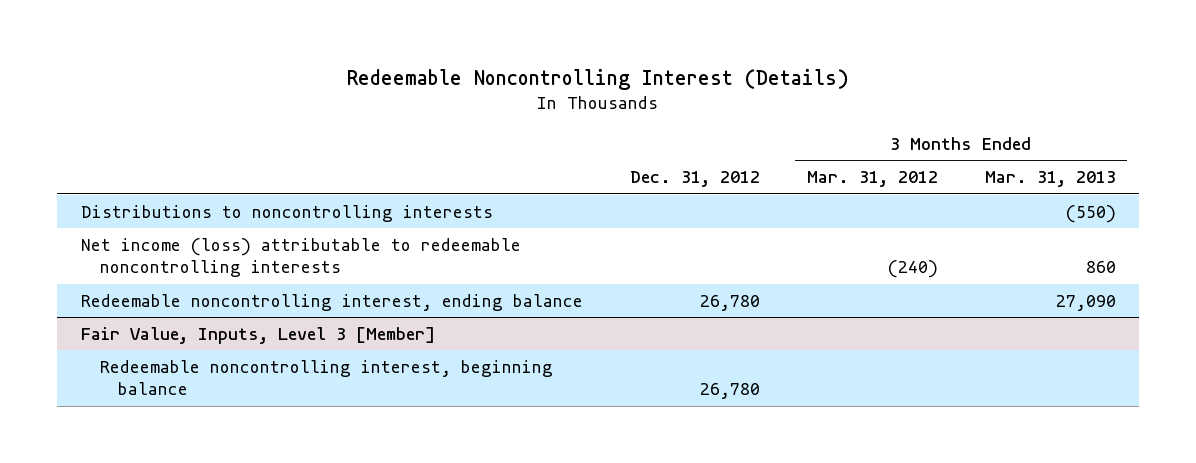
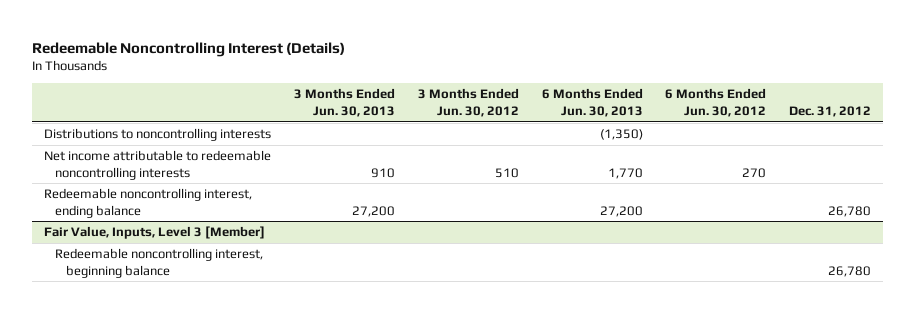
- | Dec. 31, 2012 | 3 Months Ended Mar. 31, 2012 | 3 Months Ended Mar. 31, 2013
+ | 3 Months Ended Jun. 30, 2013 | 3 Months Ended Jun. 30, 2012 | 6 Months Ended Jun. 30, 2013 | 6 Months Ended Jun. 30, 2012 | Dec. 31, 2012
- Net income (loss) attributable to redeemable noncontrolling interests | | (240) | 860
+ Net income attributable to redeemable noncontrolling interests | 910 | 510 | 1,770 | 270 |

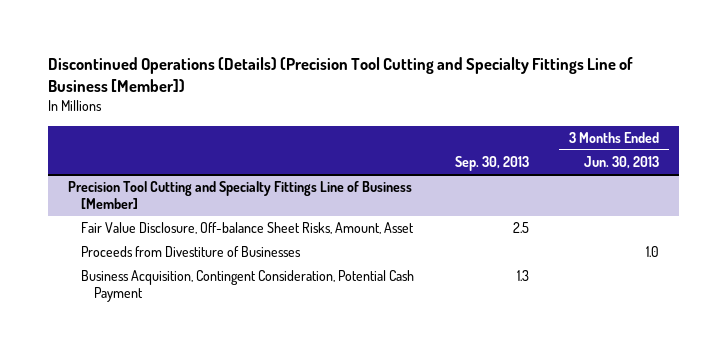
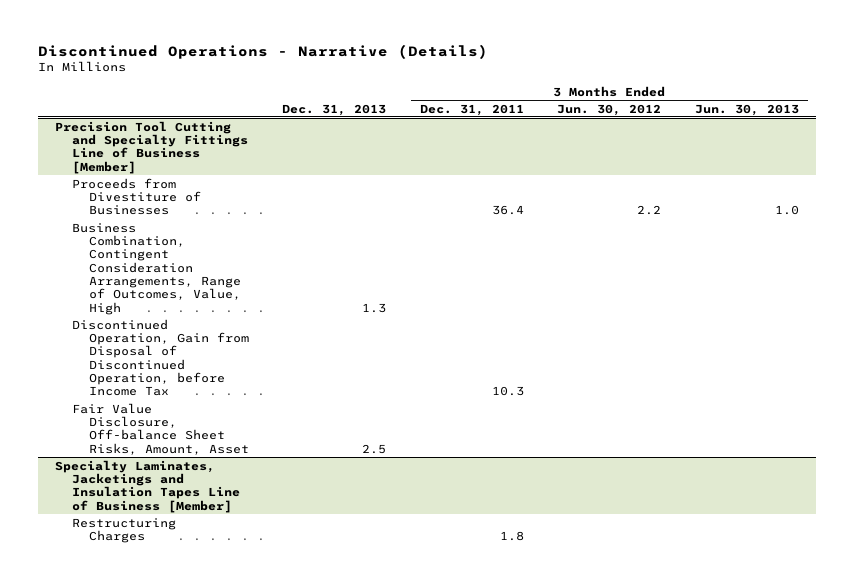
- Discontinued Operations (Details) (Precision Tool Cutting and Specialty Fittings Line of Business [Member])
+ Discontinued Operations - Narrative (Details)
- | Sep. 30, 2013 | 3 Months Ended Jun. 30, 2013
+ | Dec. 31, 2013 | 3 Months Ended Dec. 31, 2011 | 3 Months Ended Jun. 30, 2012 | 3 Months Ended Jun. 30, 2013
@ Precision Tool Cutting and Specialty Fittings Line of Business [Member]
- Business Acquisition, Contingent Consideration, Potential Cash Payment | 1.3 |
+ Business Combination, Contingent Consideration Arrangements, Range of Outcomes, Value, High | 1.3 | | |
+ Discontinued Operation, Gain from Disposal of Discontinued Operation, before Income Tax | | 10.3 | |
moved down: Fair Value Disclosure, Off-balance Sheet Risks, Amount, Asset | 2.5 | | |
+ Specialty Laminates, Jacketings and Insulation Tapes Line of Business [Member]
+ Restructuring Charges | | 1.8 | |

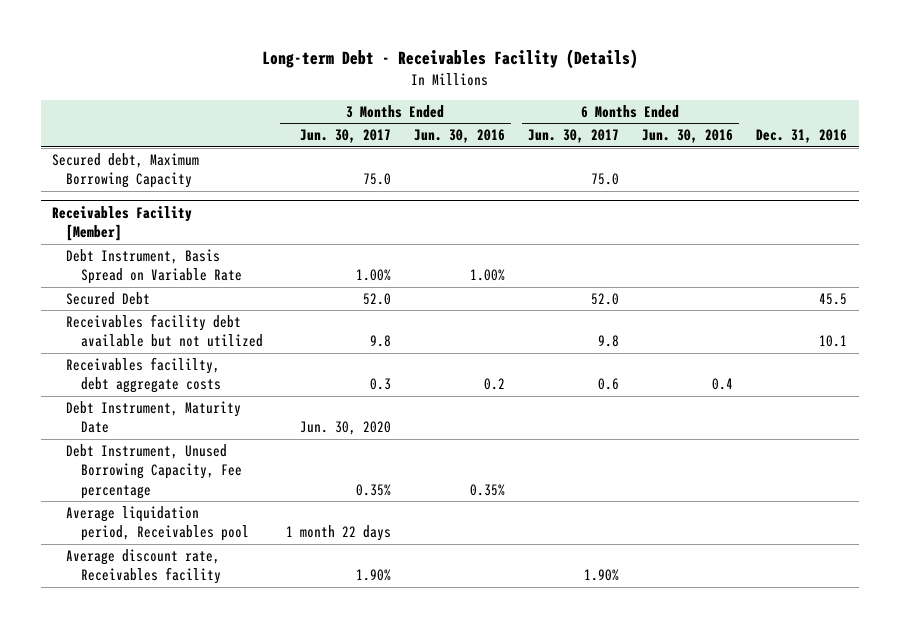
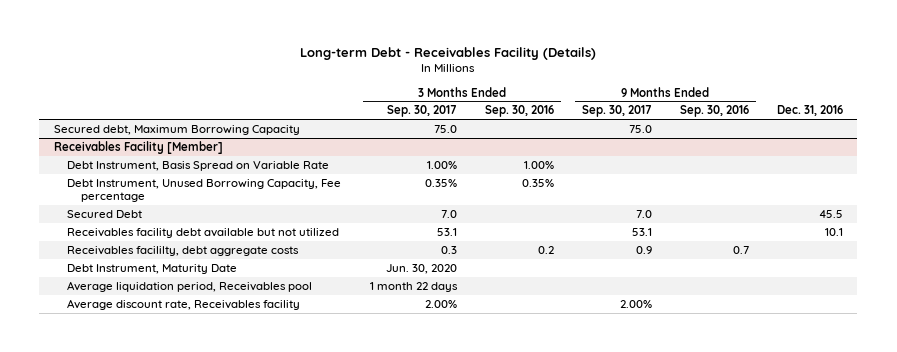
- | 3 Months Ended Jun. 30, 2017 | 3 Months Ended Jun. 30, 2016 | 6 Months Ended Jun. 30, 2017 | 6 Months Ended Jun. 30, 2016 | Dec. 31, 2016
+ | 3 Months Ended Sep. 30, 2017 | 3 Months Ended Sep. 30, 2016 | 9 Months Ended Sep. 30, 2017 | 9 Months Ended Sep. 30, 2016 | Dec. 31, 2016
@ Receivables Facility [Member]
moved up: Debt Instrument, Unused Borrowing Capacity, Fee percentage | 0.35% | 0.35% | | |

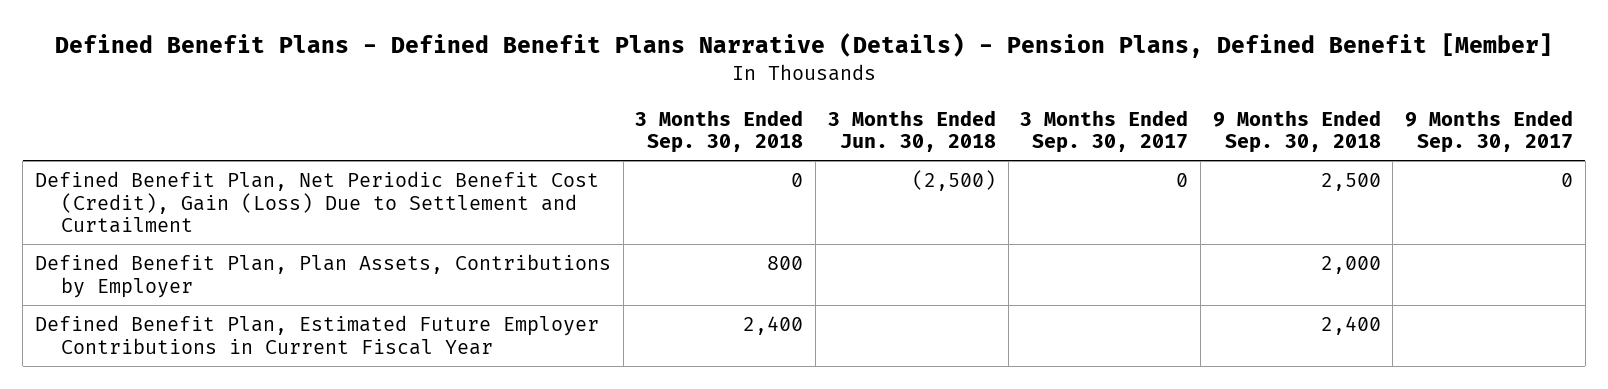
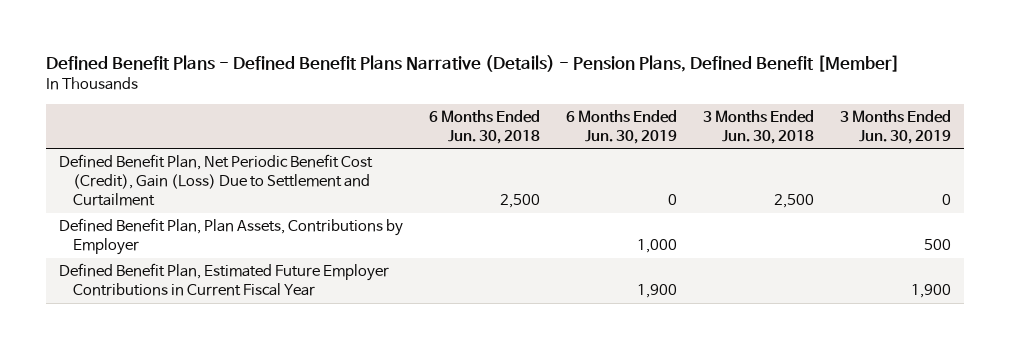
- | 3 Months Ended Sep. 30, 2018 | 3 Months Ended Jun. 30, 2018 | 3 Months Ended Sep. 30, 2017 | 9 Months Ended Sep. 30, 2018 | 9 Months Ended Sep. 30, 2017
+ | 6 Months Ended Jun. 30, 2018 | 6 Months Ended Jun. 30, 2019 | 3 Months Ended Jun. 30, 2018 | 3 Months Ended Jun. 30, 2019
- Defined Benefit Plan, Net Periodic Benefit Cost (Credit), Gain (Loss) Due to Settlement and Curtailment | 0 | (2,500) | 0 | 2,500 | 0
+ Defined Benefit Plan, Net Periodic Benefit Cost (Credit), Gain (Loss) Due to Settlement and Curtailment | 2,500 | 0 | 2,500 | 0

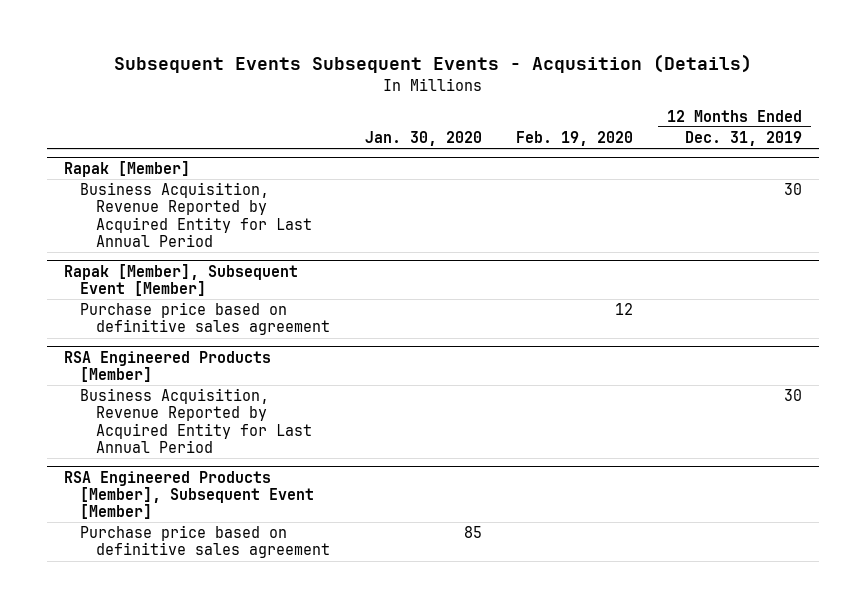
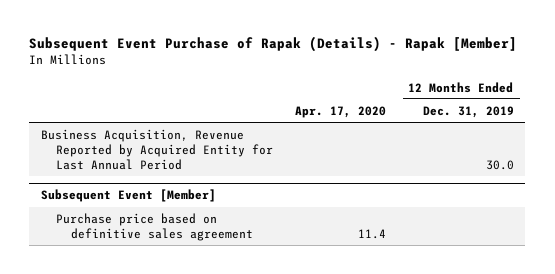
- Subsequent Events Subsequent Events - Acqusition (Details)
+ Subsequent Event Purchase of Rapak (Details) - Rapak [Member]
- | Jan. 30, 2020 | Feb. 19, 2020 | 12 Months Ended Dec. 31, 2019
+ | Apr. 17, 2020 | 12 Months Ended Dec. 31, 2019
- Rapak [Member]
- Business Acquisition, Revenue Reported by Acquired Entity for Last Annual Period | | | 30
- Rapak [Member], Subsequent Event [Member]
- Purchase price based on definitive sales agreement | | 12 |
- RSA Engineered Products [Member]
- Business Acquisition, Revenue Reported by Acquired Entity for Last Annual Period | | | 30
- RSA Engineered Products [Member], Subsequent Event [Member]
- Purchase price based on definitive sales agreement | 85 | |
+ Business Acquisition, Revenue Reported by Acquired Entity for Last Annual Period | | 30.0
+ Subsequent Event [Member]
+ Purchase price based on definitive sales agreement | 11.4 |

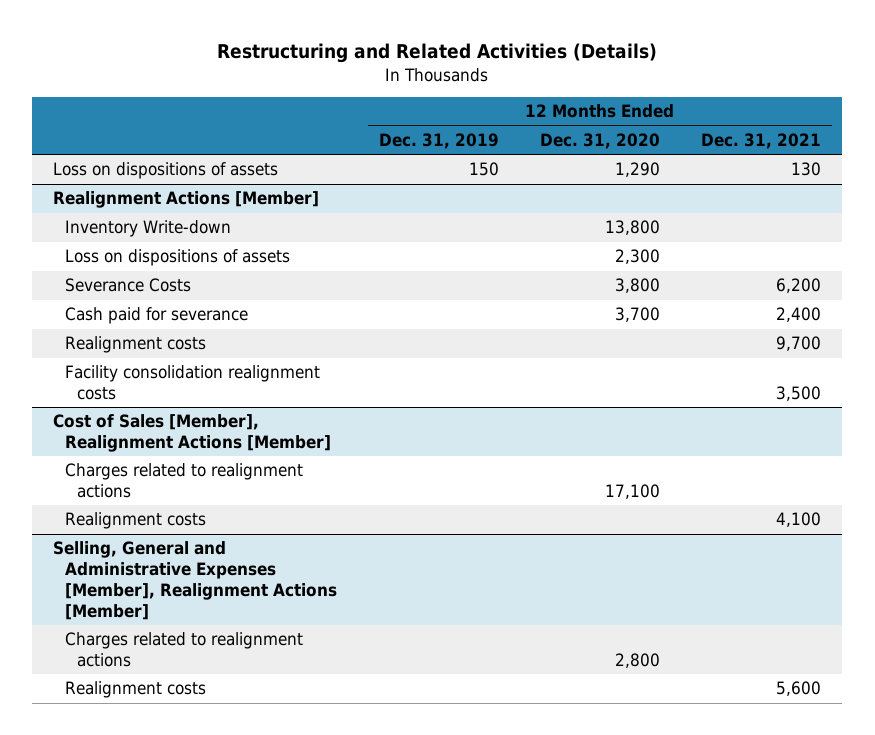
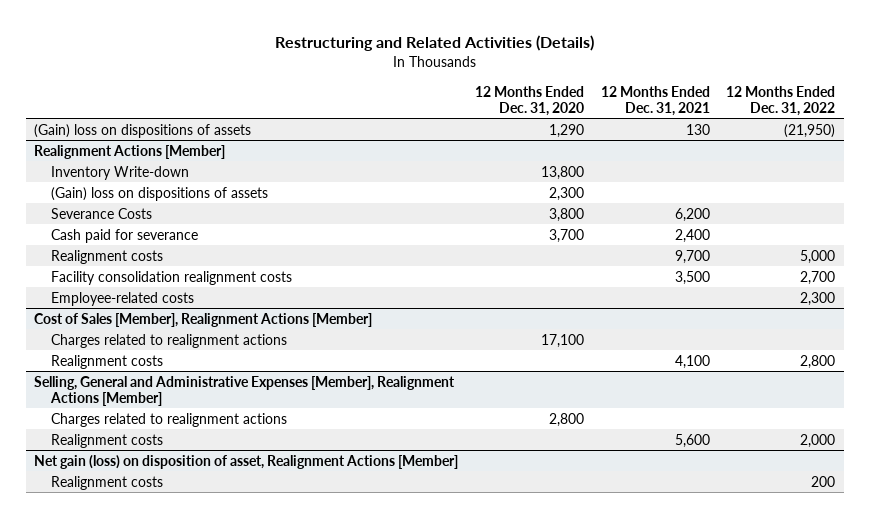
- | 12 Months Ended Dec. 31, 2019 | 12 Months Ended Dec. 31, 2020 | 12 Months Ended Dec. 31, 2021
+ | 12 Months Ended Dec. 31, 2020 | 12 Months Ended Dec. 31, 2021 | 12 Months Ended Dec. 31, 2022
- Loss on dispositions of assets | 150 | 1,290 | 130
+ (Gain) loss on dispositions of assets | 1,290 | 130 | (21,950)
@ Realignment Actions [Member]
- Loss on dispositions of assets | | 2,300 |
+ (Gain) loss on dispositions of assets | 2,300 | |
+ Employee-related costs | | | 2,300
+ Net gain (loss) on disposition of asset, Realignment Actions [Member]
+ Realignment costs | | | 200

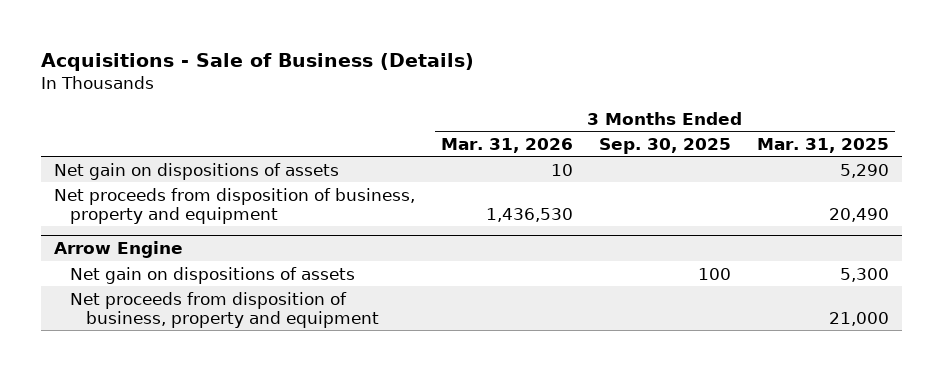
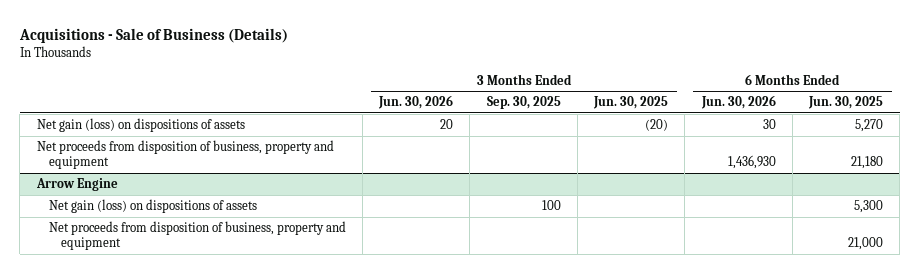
- | 3 Months Ended Mar. 31, 2026 | 3 Months Ended Sep. 30, 2025 | 3 Months Ended Mar. 31, 2025
+ | 3 Months Ended Jun. 30, 2026 | 3 Months Ended Sep. 30, 2025 | 3 Months Ended Jun. 30, 2025 | 6 Months Ended Jun. 30, 2026 | 6 Months Ended Jun. 30, 2025
- Net gain on dispositions of assets | 10 | | 5,290
+ Net gain (loss) on dispositions of assets | 20 | | (20) | 30 | 5,270
@ Arrow Engine
- Net gain on dispositions of assets | | 100 | 5,300
+ Net gain (loss) on dispositions of assets | | 100 | | | 5,300

